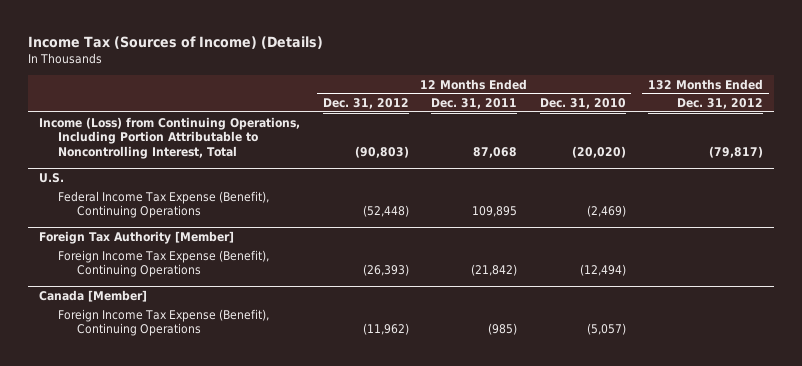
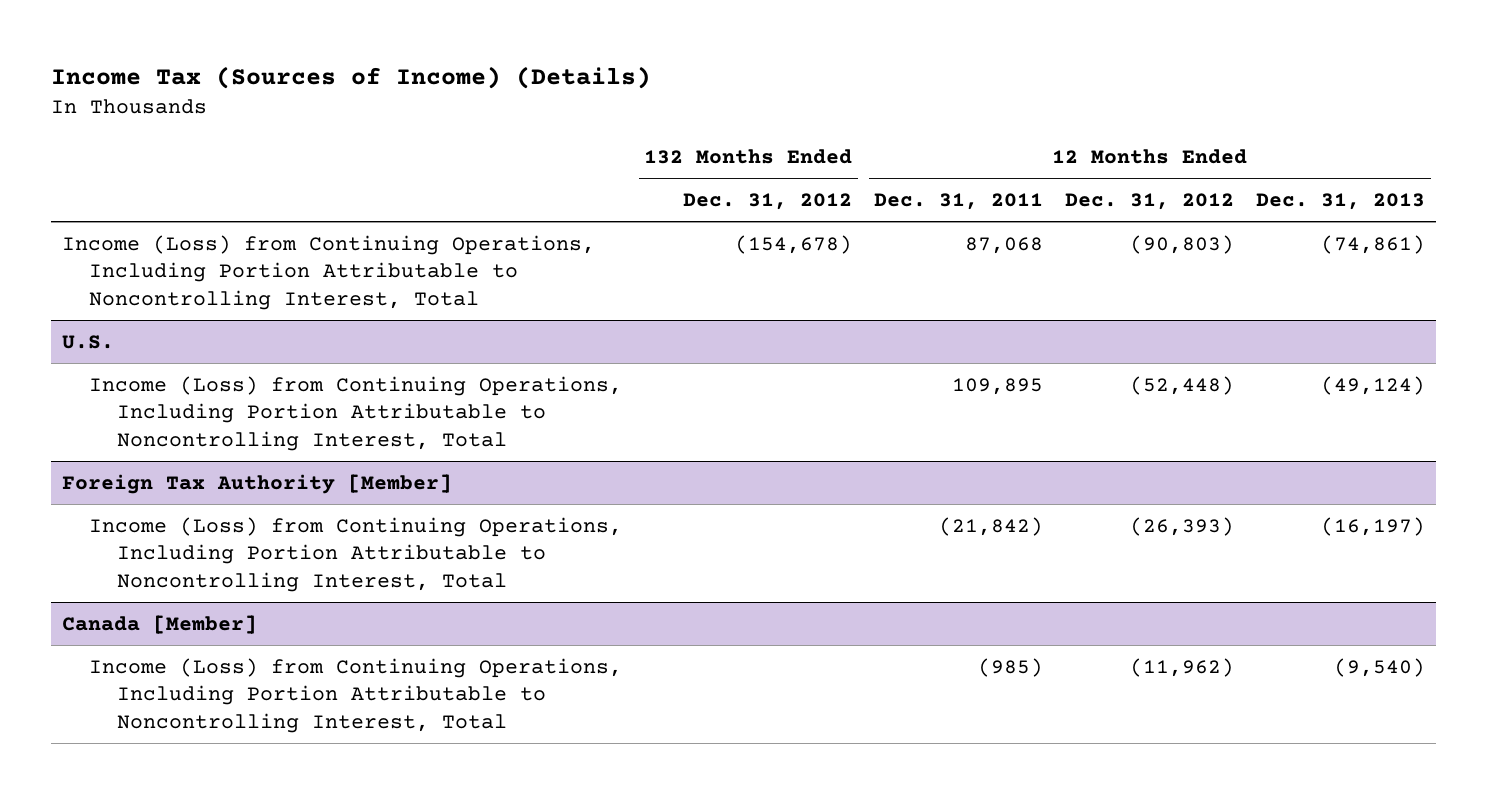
- | 12 Months Ended Dec. 31, 2012 | 12 Months Ended Dec. 31, 2011 | 12 Months Ended Dec. 31, 2010 | 132 Months Ended Dec. 31, 2012
+ | 132 Months Ended Dec. 31, 2012 | 12 Months Ended Dec. 31, 2011 | 12 Months Ended Dec. 31, 2012 | 12 Months Ended Dec. 31, 2013
- Income (Loss) from Continuing Operations, Including Portion Attributable to Noncontrolling Interest, Total | (90,803) | 87,068 | (20,020) | (79,817)
+ Income (Loss) from Continuing Operations, Including Portion Attributable to Noncontrolling Interest, Total | (154,678) | 87,068 | (90,803) | (74,861)
@ U.S.
- Federal Income Tax Expense (Benefit), Continuing Operations | (52,448) | 109,895 | (2,469) |
+ Income (Loss) from Continuing Operations, Including Portion Attributable to Noncontrolling Interest, Total | | 109,895 | (52,448) | (49,124)
@ Foreign Tax Authority [Member]
- Foreign Income Tax Expense (Benefit), Continuing Operations | (26,393) | (21,842) | (12,494) |
+ Income (Loss) from Continuing Operations, Including Portion Attributable to Noncontrolling Interest, Total | | (21,842) | (26,393) | (16,197)
@ Canada [Member]
- Foreign Income Tax Expense (Benefit), Continuing Operations | (11,962) | (985) | (5,057) |
+ Income (Loss) from Continuing Operations, Including Portion Attributable to Noncontrolling Interest, Total | | (985) | (11,962) | (9,540)

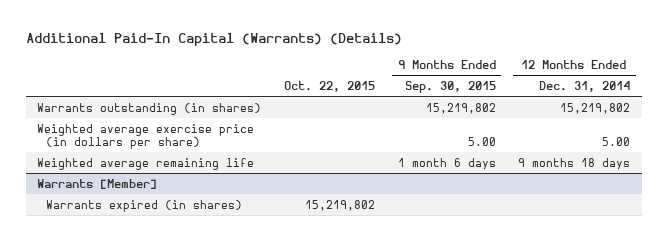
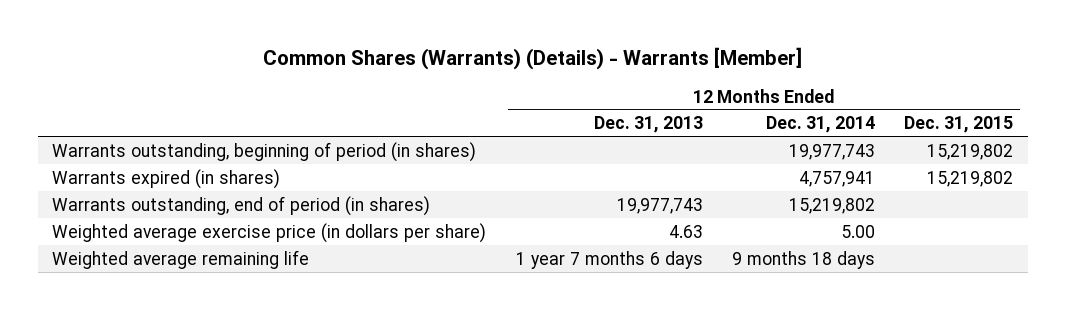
- Additional Paid-In Capital (Warrants) (Details)
+ Common Shares (Warrants) (Details) - Warrants [Member]
- | Oct. 22, 2015 | 9 Months Ended Sep. 30, 2015 | 12 Months Ended Dec. 31, 2014
+ | 12 Months Ended Dec. 31, 2013 | 12 Months Ended Dec. 31, 2014 | 12 Months Ended Dec. 31, 2015
- Warrants outstanding (in shares) | | 15,219,802 | 15,219,802
+ Warrants outstanding, beginning of period (in shares) | | 19,977,743 | 15,219,802
+ Warrants expired (in shares) | | 4,757,941 | 15,219,802
+ Warrants outstanding, end of period (in shares) | 19,977,743 | 15,219,802 |
- Warrants [Member]
- Warrants expired (in shares) | 15,219,802 | |

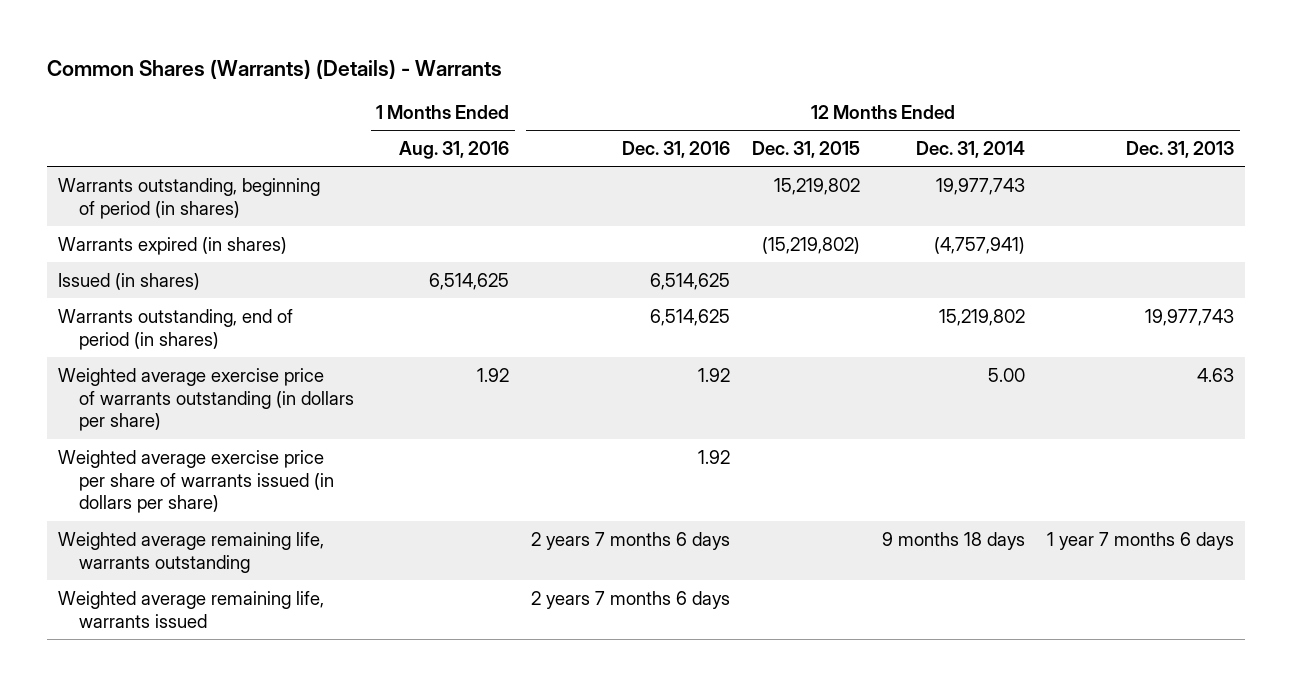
- Common Shares (Warrants) (Details) - Warrants [Member]
+ Common Shares (Warrants) (Details) - Warrants
- | 12 Months Ended Dec. 31, 2013 | 12 Months Ended Dec. 31, 2014 | 12 Months Ended Dec. 31, 2015
+ | 1 Months Ended Aug. 31, 2016 | 12 Months Ended Dec. 31, 2016 | 12 Months Ended Dec. 31, 2015 | 12 Months Ended Dec. 31, 2014 | 12 Months Ended Dec. 31, 2013
- Warrants expired (in shares) | | 4,757,941 | 15,219,802
+ Warrants expired (in shares) | | | (15,219,802) | (4,757,941) |
+ Issued (in shares) | 6,514,625 | 6,514,625 | | |
- Weighted average exercise price (in dollars per share) | 4.63 | 5.00 |
- Weighted average remaining life | 1 year 7 months 6 days | 9 months 18 days |
+ Weighted average exercise price of warrants outstanding (in dollars per share) | 1.92 | 1.92 | | 5.00 | 4.63
+ Weighted average exercise price per share of warrants issued (in dollars per share) | | 1.92 | | |
+ Weighted average remaining life, warrants outstanding | | 2 years 7 months 6 days | | 9 months 18 days | 1 year 7 months 6 days
+ Weighted average remaining life, warrants issued | | 2 years 7 months 6 days | | |

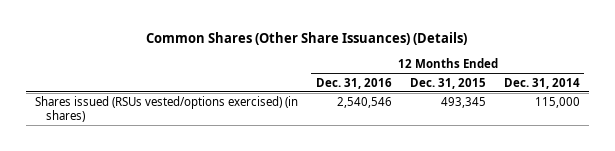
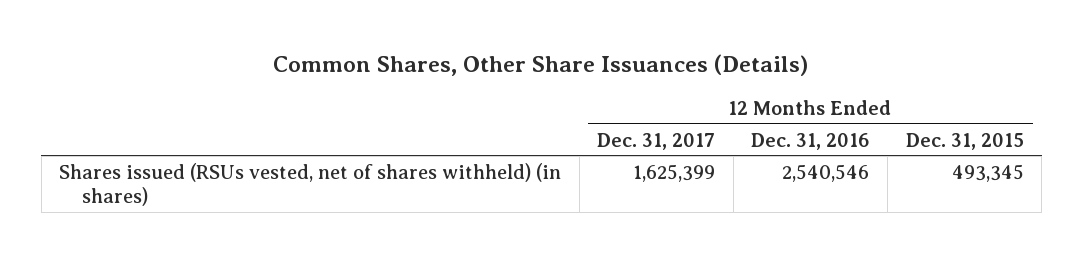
- Common Shares (Other Share Issuances) (Details)
+ Common Shares, Other Share Issuances (Details)
- | 12 Months Ended Dec. 31, 2016 | 12 Months Ended Dec. 31, 2015 | 12 Months Ended Dec. 31, 2014
+ | 12 Months Ended Dec. 31, 2017 | 12 Months Ended Dec. 31, 2016 | 12 Months Ended Dec. 31, 2015
- Shares issued (RSUs vested/options exercised) (in shares) | 2,540,546 | 493,345 | 115,000
+ Shares issued (RSUs vested, net of shares withheld) (in shares) | 1,625,399 | 2,540,546 | 493,345

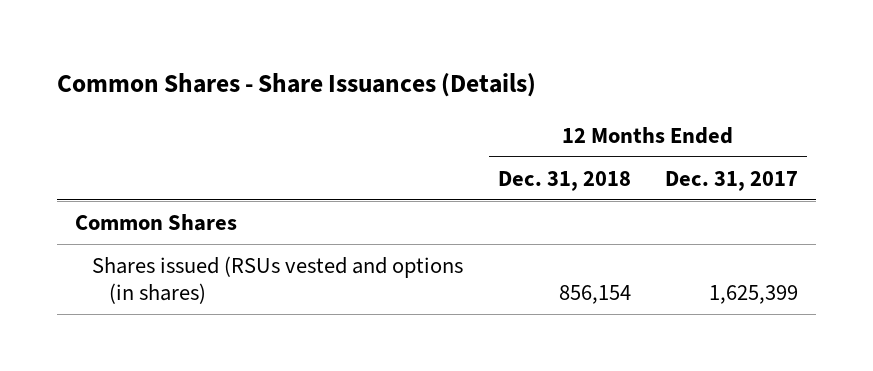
- Common Shares, Other Share Issuances (Details)
+ Common Shares - Share Issuances (Details)
- | 12 Months Ended Dec. 31, 2017 | 12 Months Ended Dec. 31, 2016 | 12 Months Ended Dec. 31, 2015
+ | 12 Months Ended Dec. 31, 2018 | 12 Months Ended Dec. 31, 2017
- Shares issued (RSUs vested, net of shares withheld) (in shares) | 1,625,399 | 2,540,546 | 493,345
+ Common Shares
+ Shares issued (RSUs vested and options (in shares) | 856,154 | 1,625,399

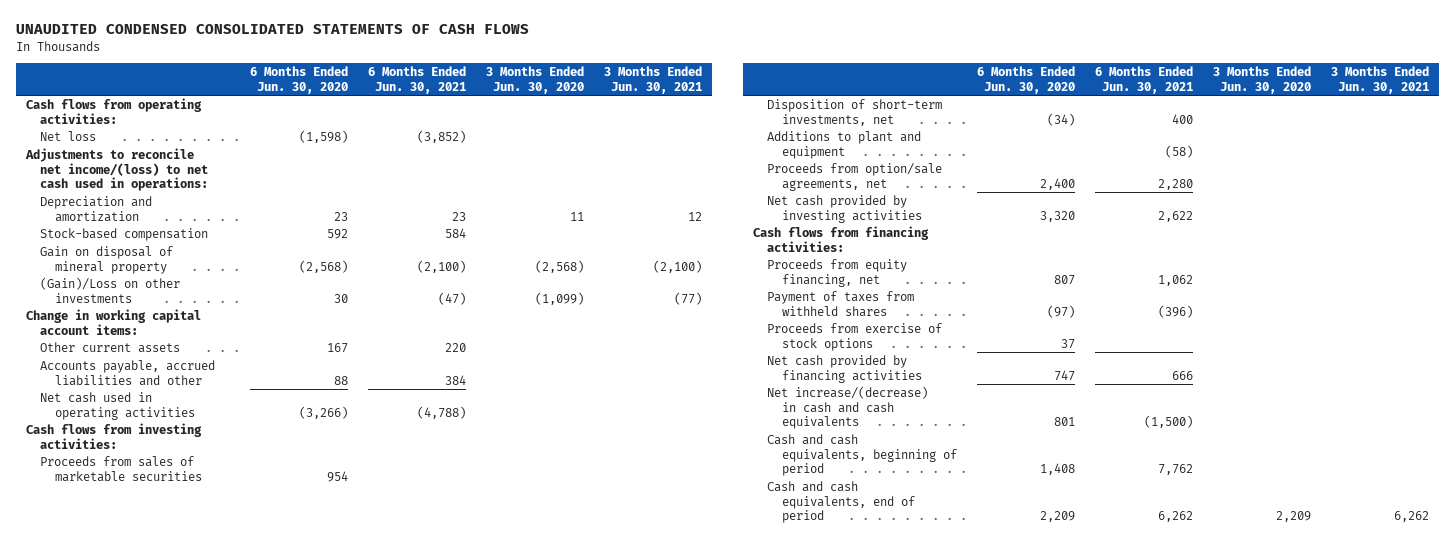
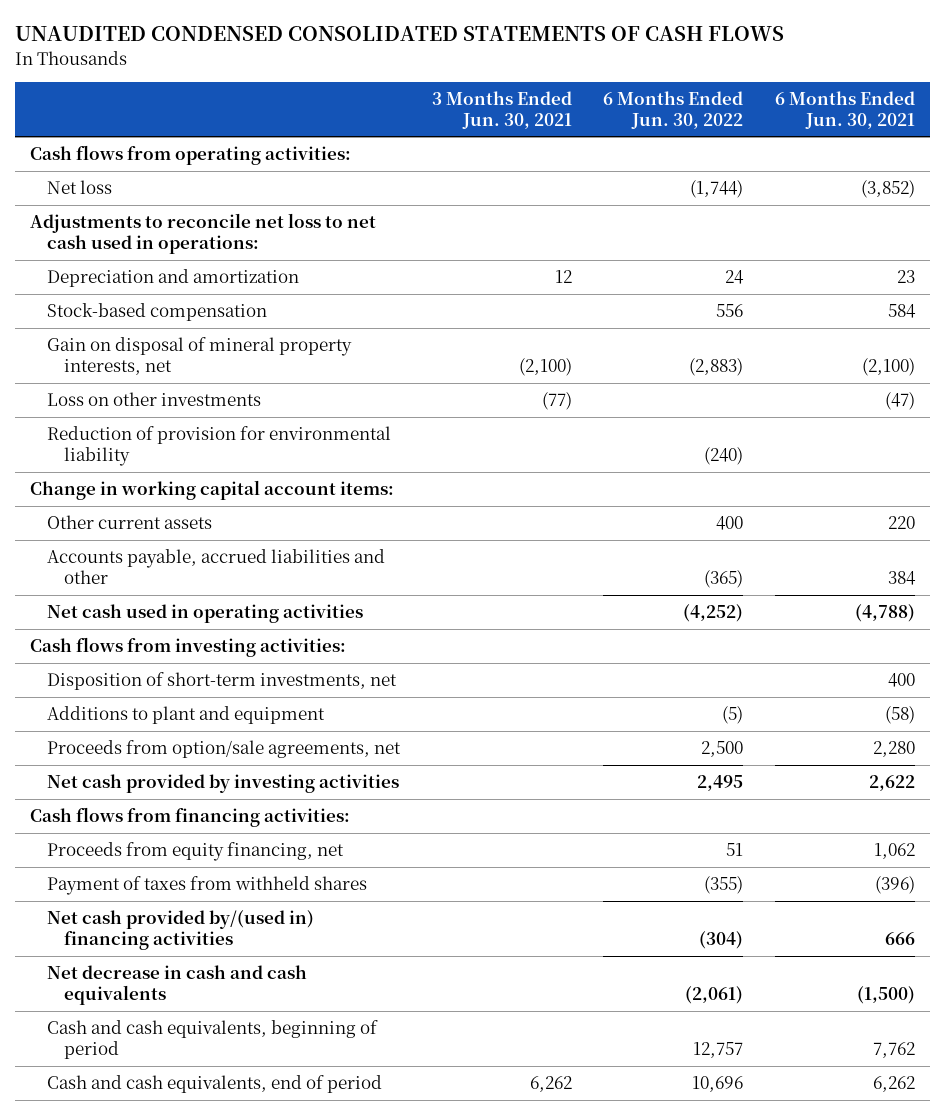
- | 6 Months Ended Jun. 30, 2020 | 6 Months Ended Jun. 30, 2021 | 3 Months Ended Jun. 30, 2020 | 3 Months Ended Jun. 30, 2021
+ | 3 Months Ended Jun. 30, 2021 | 6 Months Ended Jun. 30, 2022 | 6 Months Ended Jun. 30, 2021
- Adjustments to reconcile net income/(loss) to net cash used in operations:
+ Adjustments to reconcile net loss to net cash used in operations:
- Gain on disposal of mineral property | (2,568) | (2,100) | (2,568) | (2,100)
- (Gain)/Loss on other investments | 30 | (47) | (1,099) | (77)
+ Gain on disposal of mineral property interests, net | (2,100) | (2,883) | (2,100)
+ Loss on other investments | (77) | | (47)
+ Reduction of provision for environmental liability | | (240) |
- Proceeds from sales of marketable securities | 954 | | |
- Proceeds from exercise of stock options | 37 | | |
- Net cash provided by financing activities | 747 | 666 | |
- Net increase/(decrease) in cash and cash equivalents | 801 | (1,500) | |
+ Net cash provided by/(used in) financing activities | | (304) | 666
+ Net decrease in cash and cash equivalents | | (2,061) | (1,500)

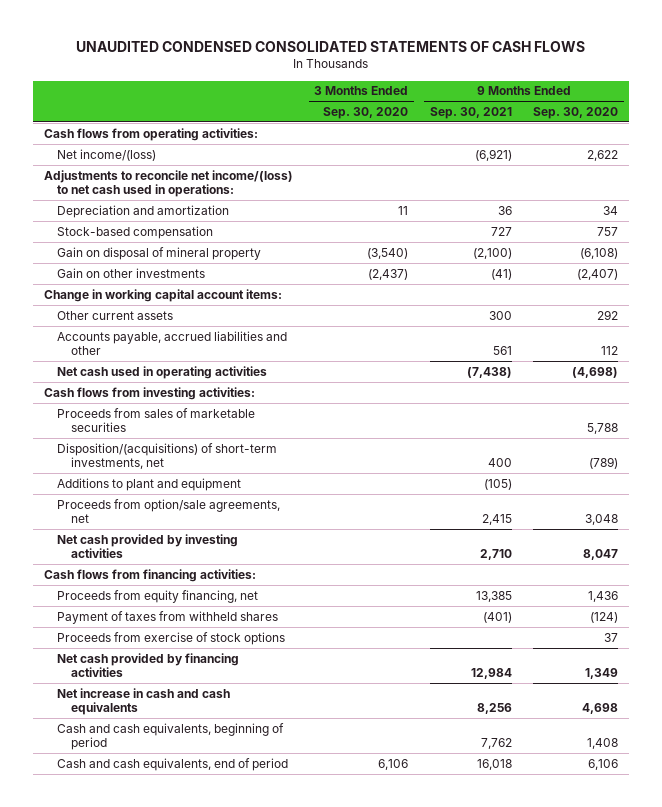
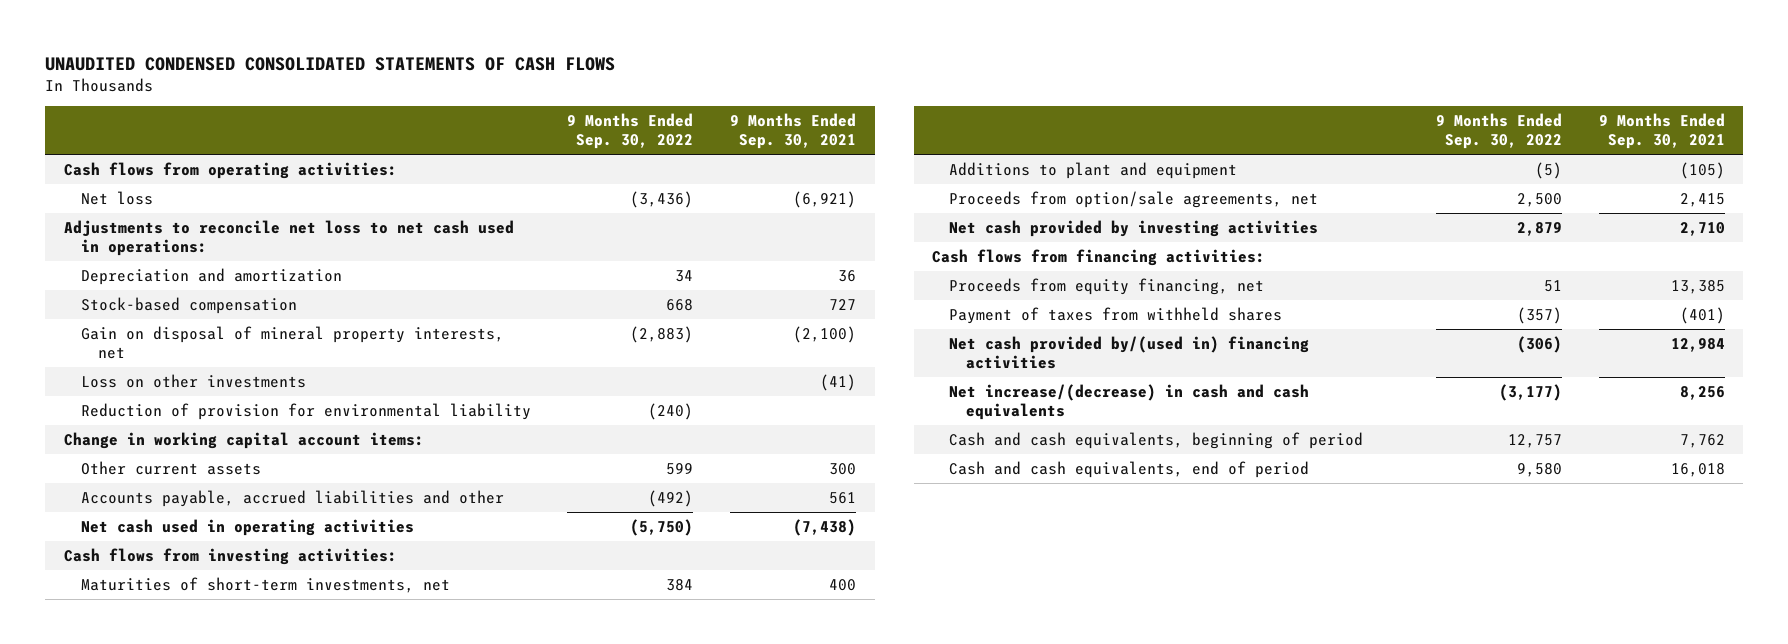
- | 3 Months Ended Sep. 30, 2020 | 9 Months Ended Sep. 30, 2021 | 9 Months Ended Sep. 30, 2020
+ | 9 Months Ended Sep. 30, 2022 | 9 Months Ended Sep. 30, 2021
- Net income/(loss) | | (6,921) | 2,622
- Adjustments to reconcile net income/(loss) to net cash used in operations:
+ Net loss | (3,436) | (6,921)
+ Adjustments to reconcile net loss to net cash used in operations:
- Gain on disposal of mineral property | (3,540) | (2,100) | (6,108)
- Gain on other investments | (2,437) | (41) | (2,407)
+ Gain on disposal of mineral property interests, net | (2,883) | (2,100)
+ Loss on other investments | | (41)
+ Reduction of provision for environmental liability | (240) |
- Proceeds from sales of marketable securities | | | 5,788
- Disposition/(acquisitions) of short-term investments, net | | 400 | (789)
+ Maturities of short-term investments, net | 384 | 400
- Proceeds from exercise of stock options | | | 37
- Net cash provided by financing activities | | 12,984 | 1,349
- Net increase in cash and cash equivalents | | 8,256 | 4,698
+ Net cash provided by/(used in) financing activities | (306) | 12,984
+ Net increase/(decrease) in cash and cash equivalents | (3,177) | 8,256

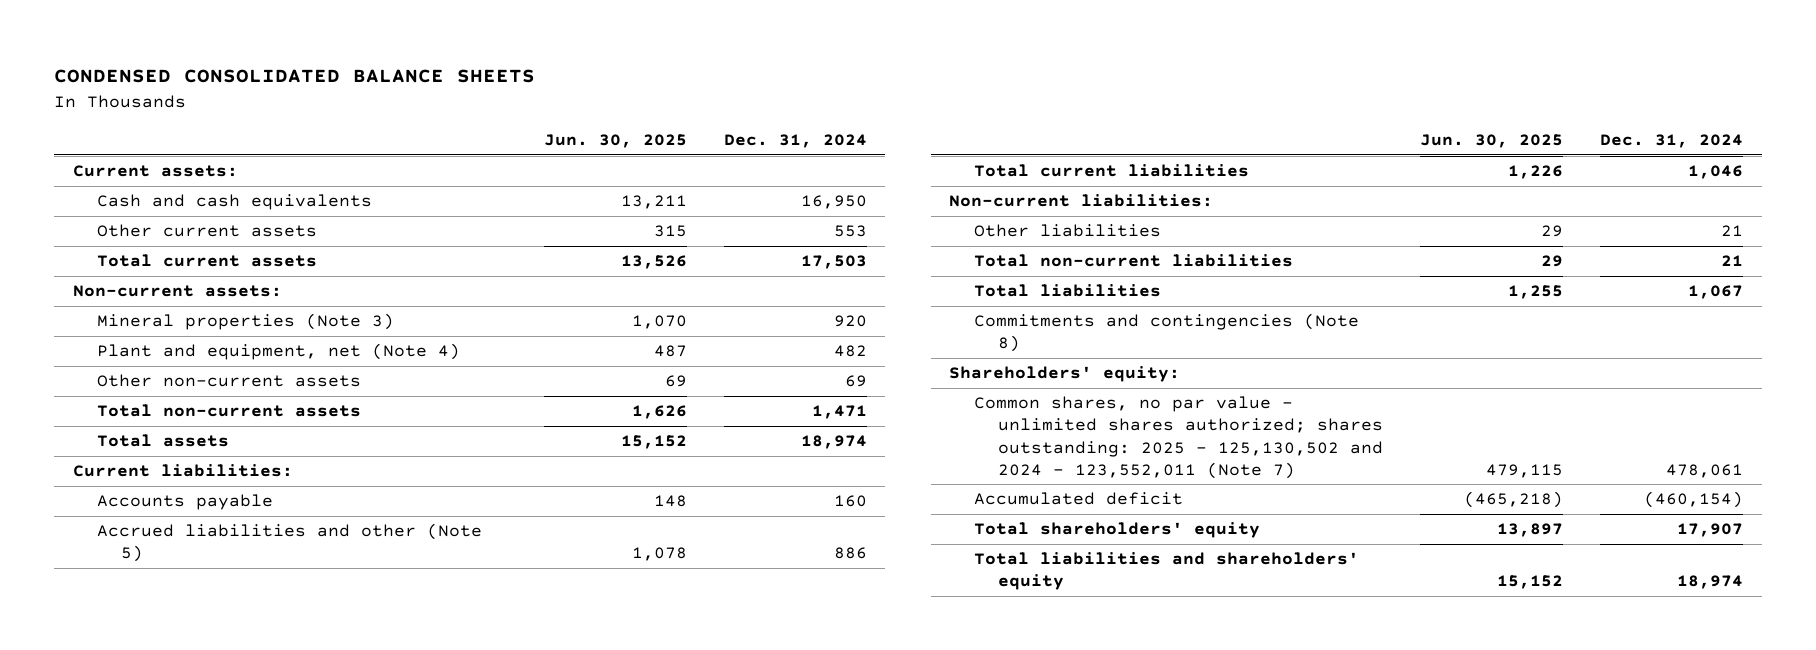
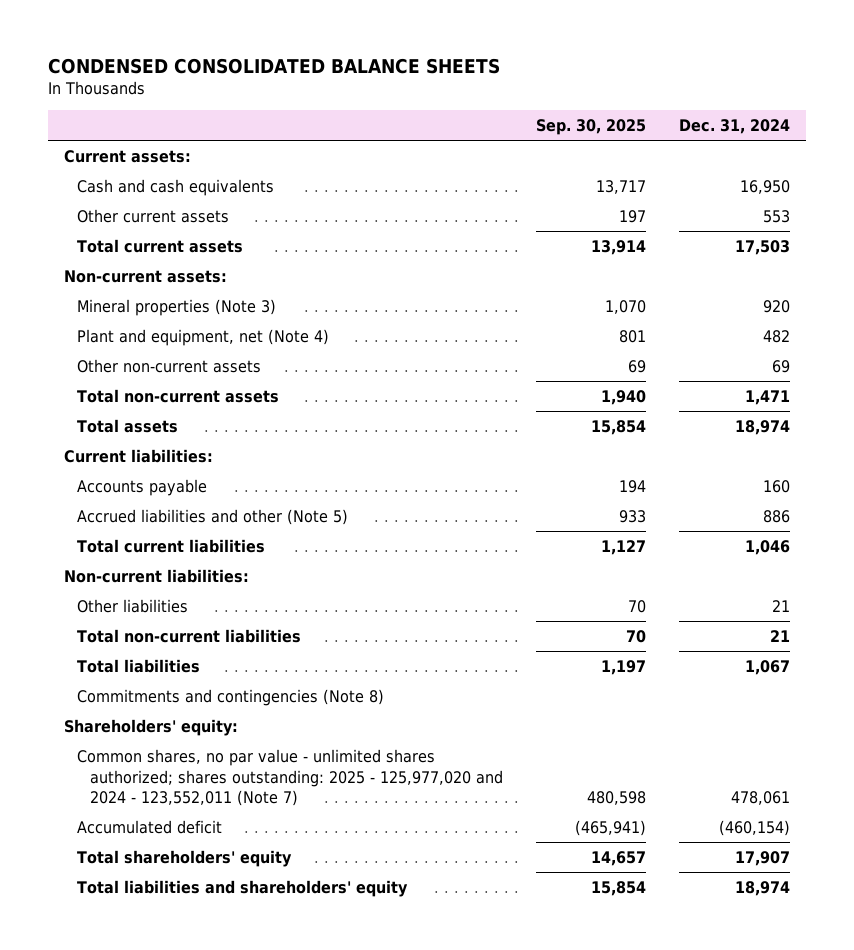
- | Jun. 30, 2025 | Dec. 31, 2024
+ | Sep. 30, 2025 | Dec. 31, 2024
- Common shares, no par value - unlimited shares authorized; shares outstanding: 2025 - 125,130,502 and 2024 - 123,552,011 (Note 7) | 479,115 | 478,061
+ Common shares, no par value - unlimited shares authorized; shares outstanding: 2025 - 125,977,020 and 2024 - 123,552,011 (Note 7) | 480,598 | 478,061

